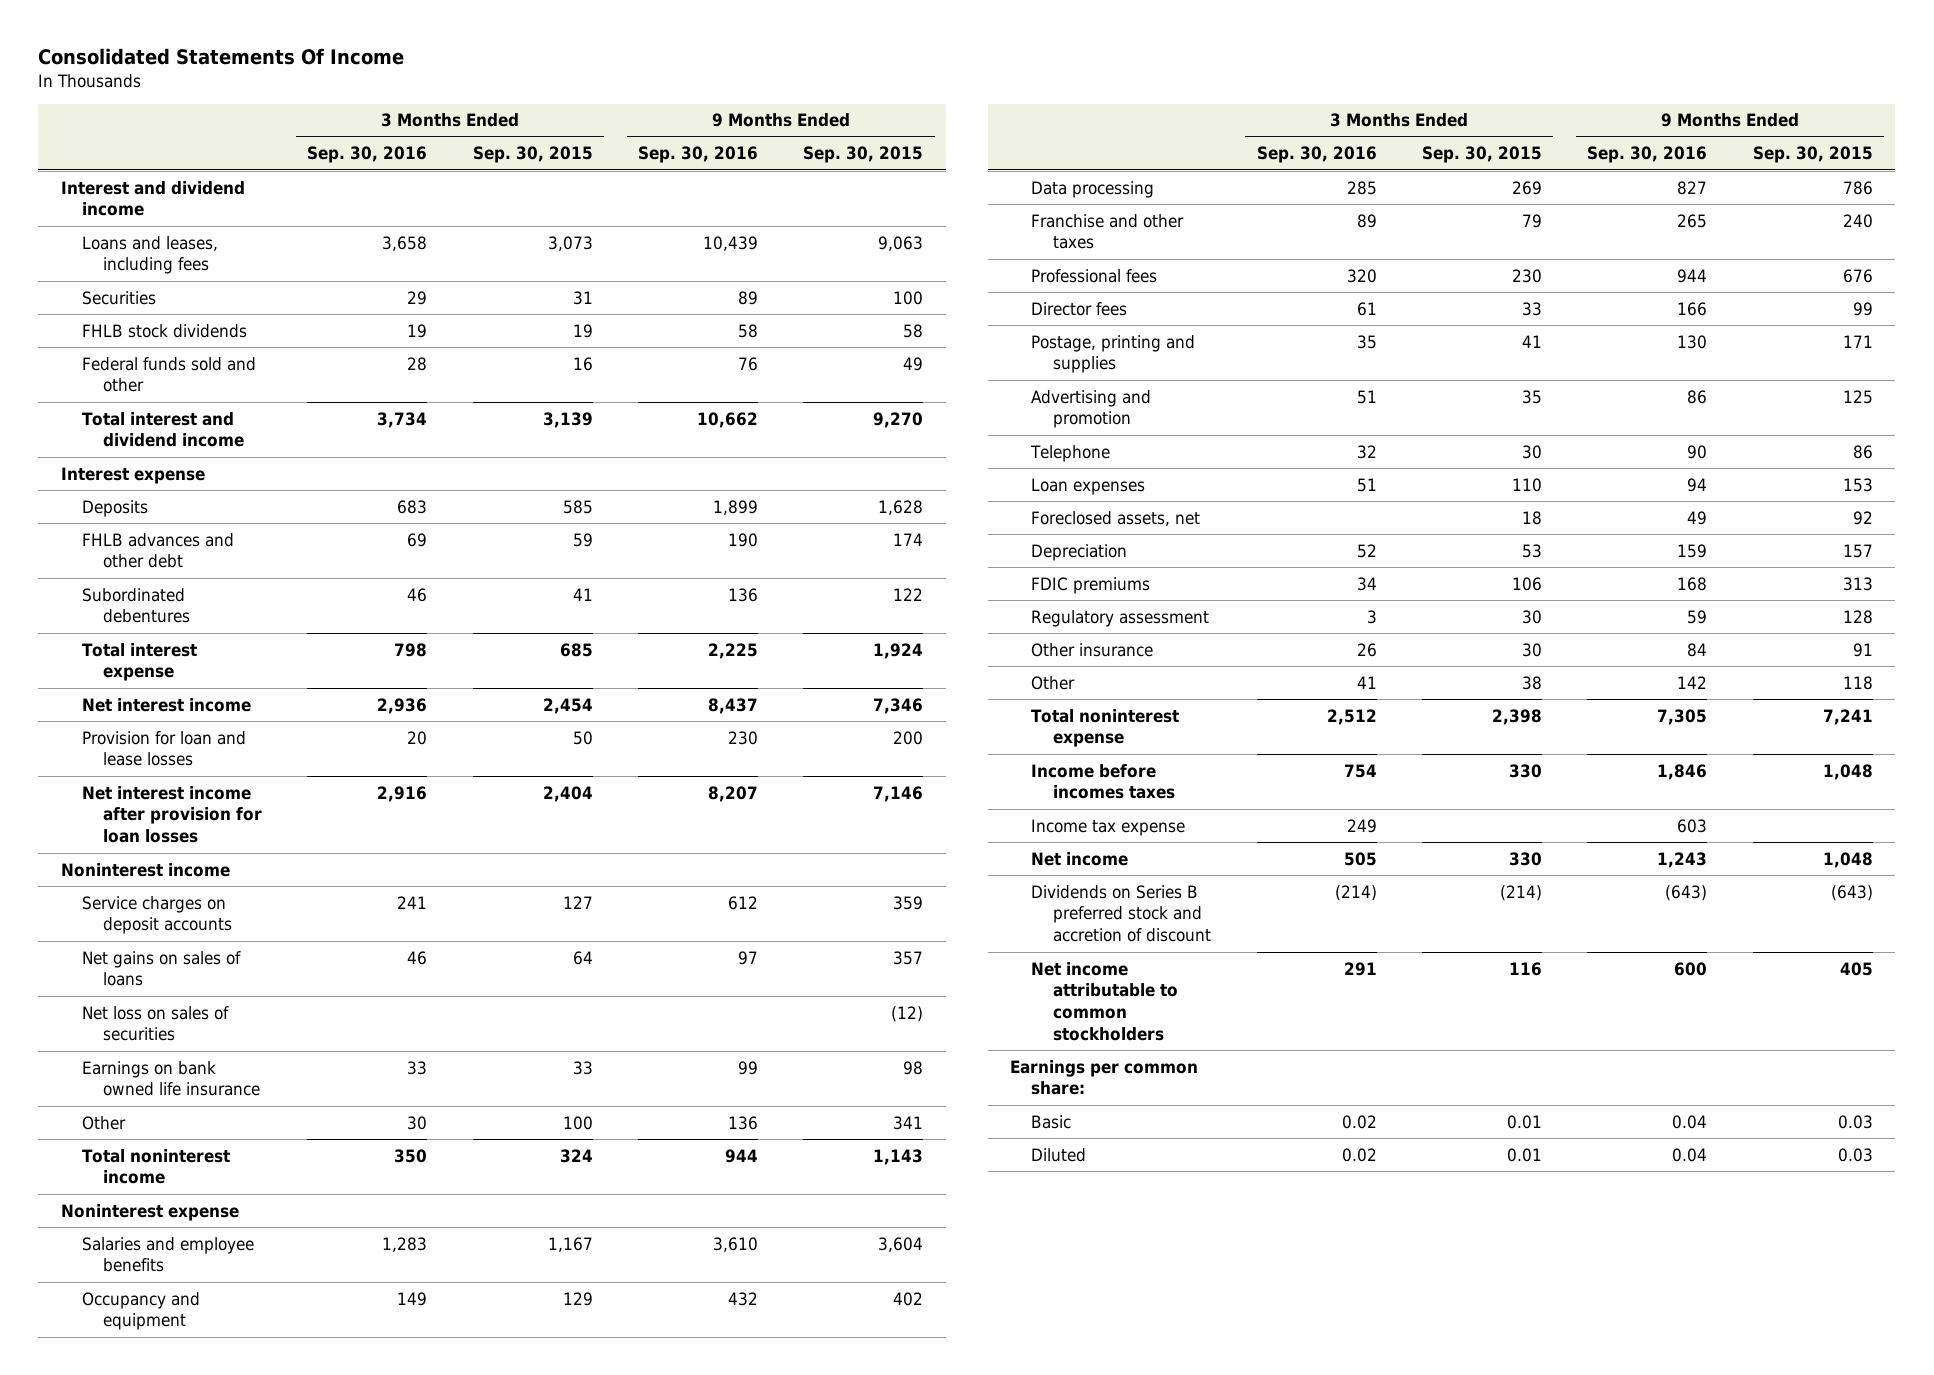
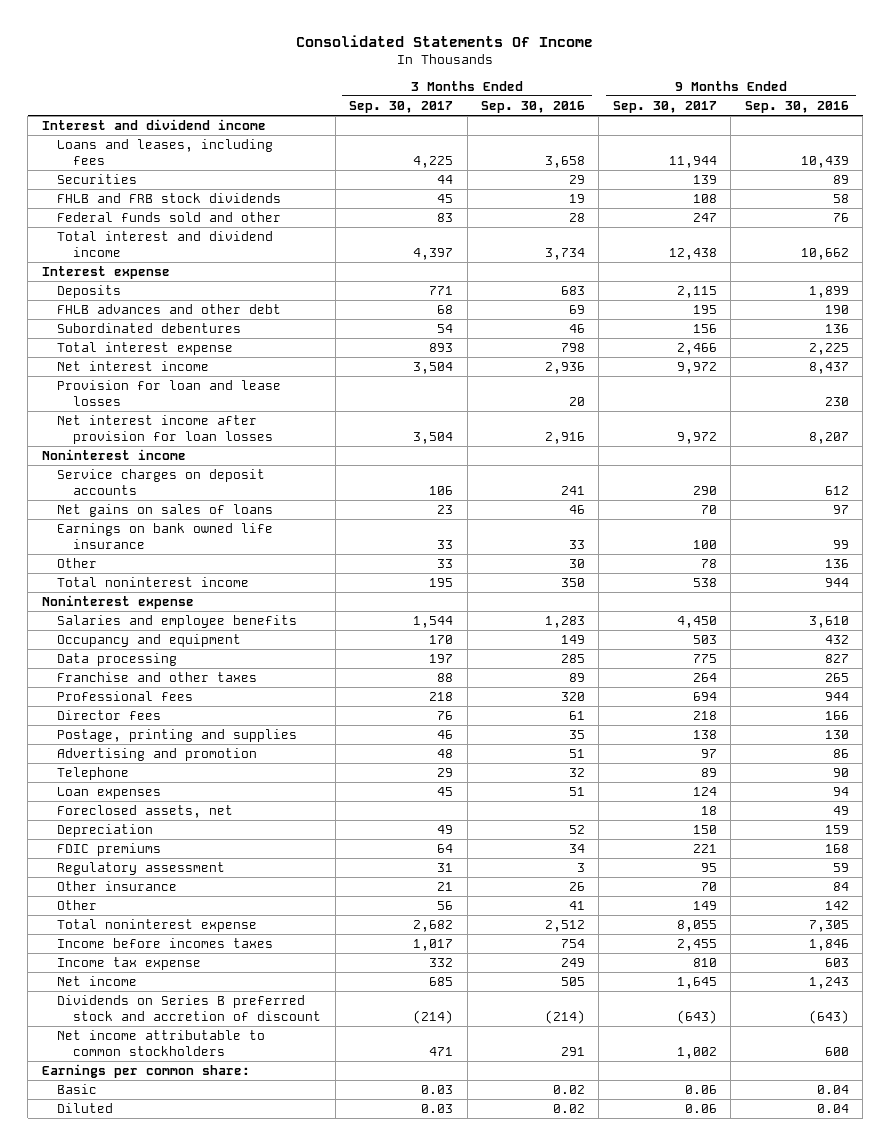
- | 3 Months Ended Sep. 30, 2016 | 3 Months Ended Sep. 30, 2015 | 9 Months Ended Sep. 30, 2016 | 9 Months Ended Sep. 30, 2015
+ | 3 Months Ended Sep. 30, 2017 | 3 Months Ended Sep. 30, 2016 | 9 Months Ended Sep. 30, 2017 | 9 Months Ended Sep. 30, 2016
- FHLB stock dividends | 19 | 19 | 58 | 58
+ FHLB and FRB stock dividends | 45 | 19 | 108 | 58
- Net loss on sales of securities | | | | (12)

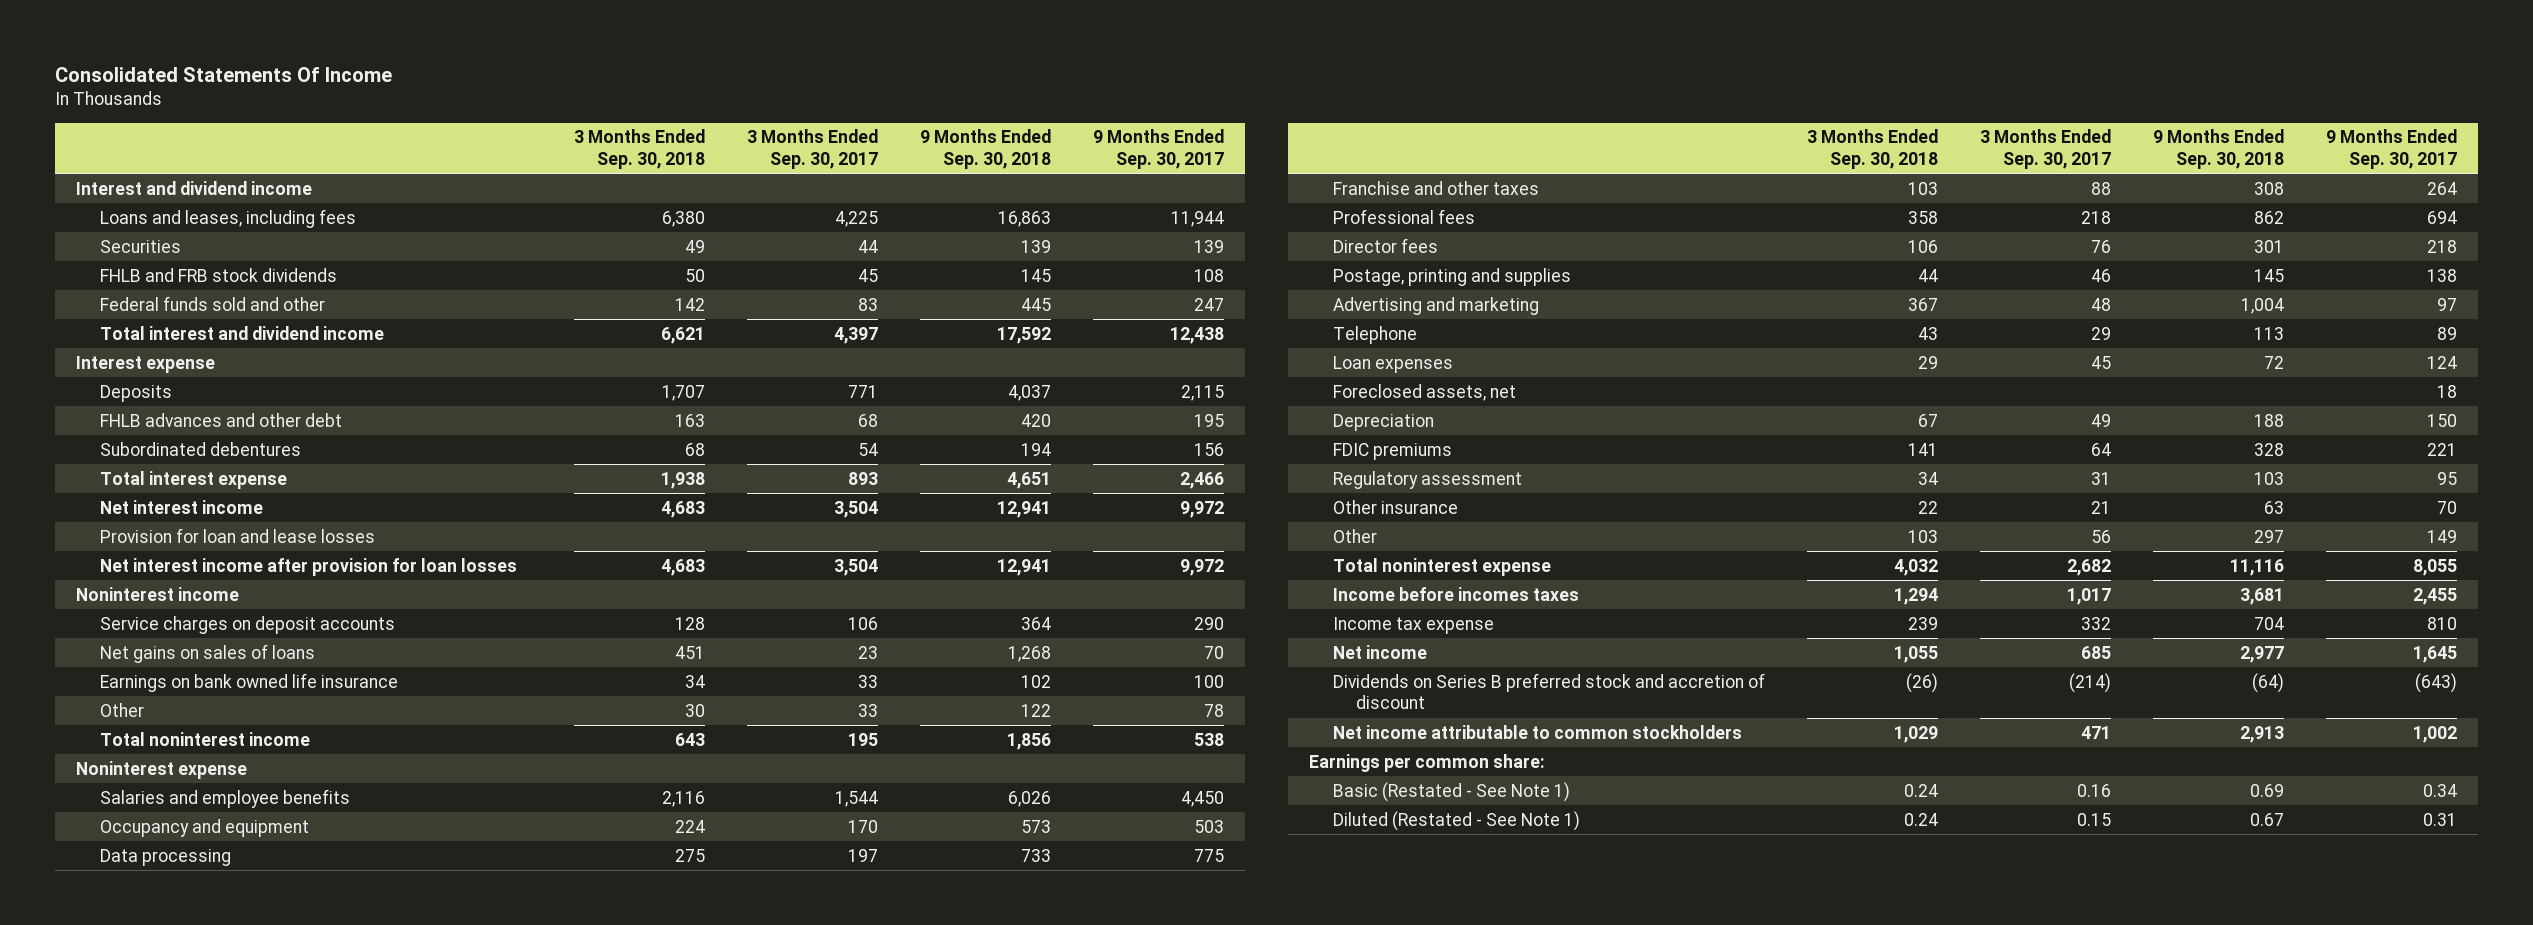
- | 3 Months Ended Sep. 30, 2017 | 3 Months Ended Sep. 30, 2016 | 9 Months Ended Sep. 30, 2017 | 9 Months Ended Sep. 30, 2016
+ | 3 Months Ended Sep. 30, 2018 | 3 Months Ended Sep. 30, 2017 | 9 Months Ended Sep. 30, 2018 | 9 Months Ended Sep. 30, 2017
- Advertising and promotion | 48 | 51 | 97 | 86
+ Advertising and marketing | 367 | 48 | 1,004 | 97
- Basic | 0.03 | 0.02 | 0.06 | 0.04
- Diluted | 0.03 | 0.02 | 0.06 | 0.04
+ Basic (Restated - See Note 1) | 0.24 | 0.16 | 0.69 | 0.34
+ Diluted (Restated - See Note 1) | 0.24 | 0.15 | 0.67 | 0.31

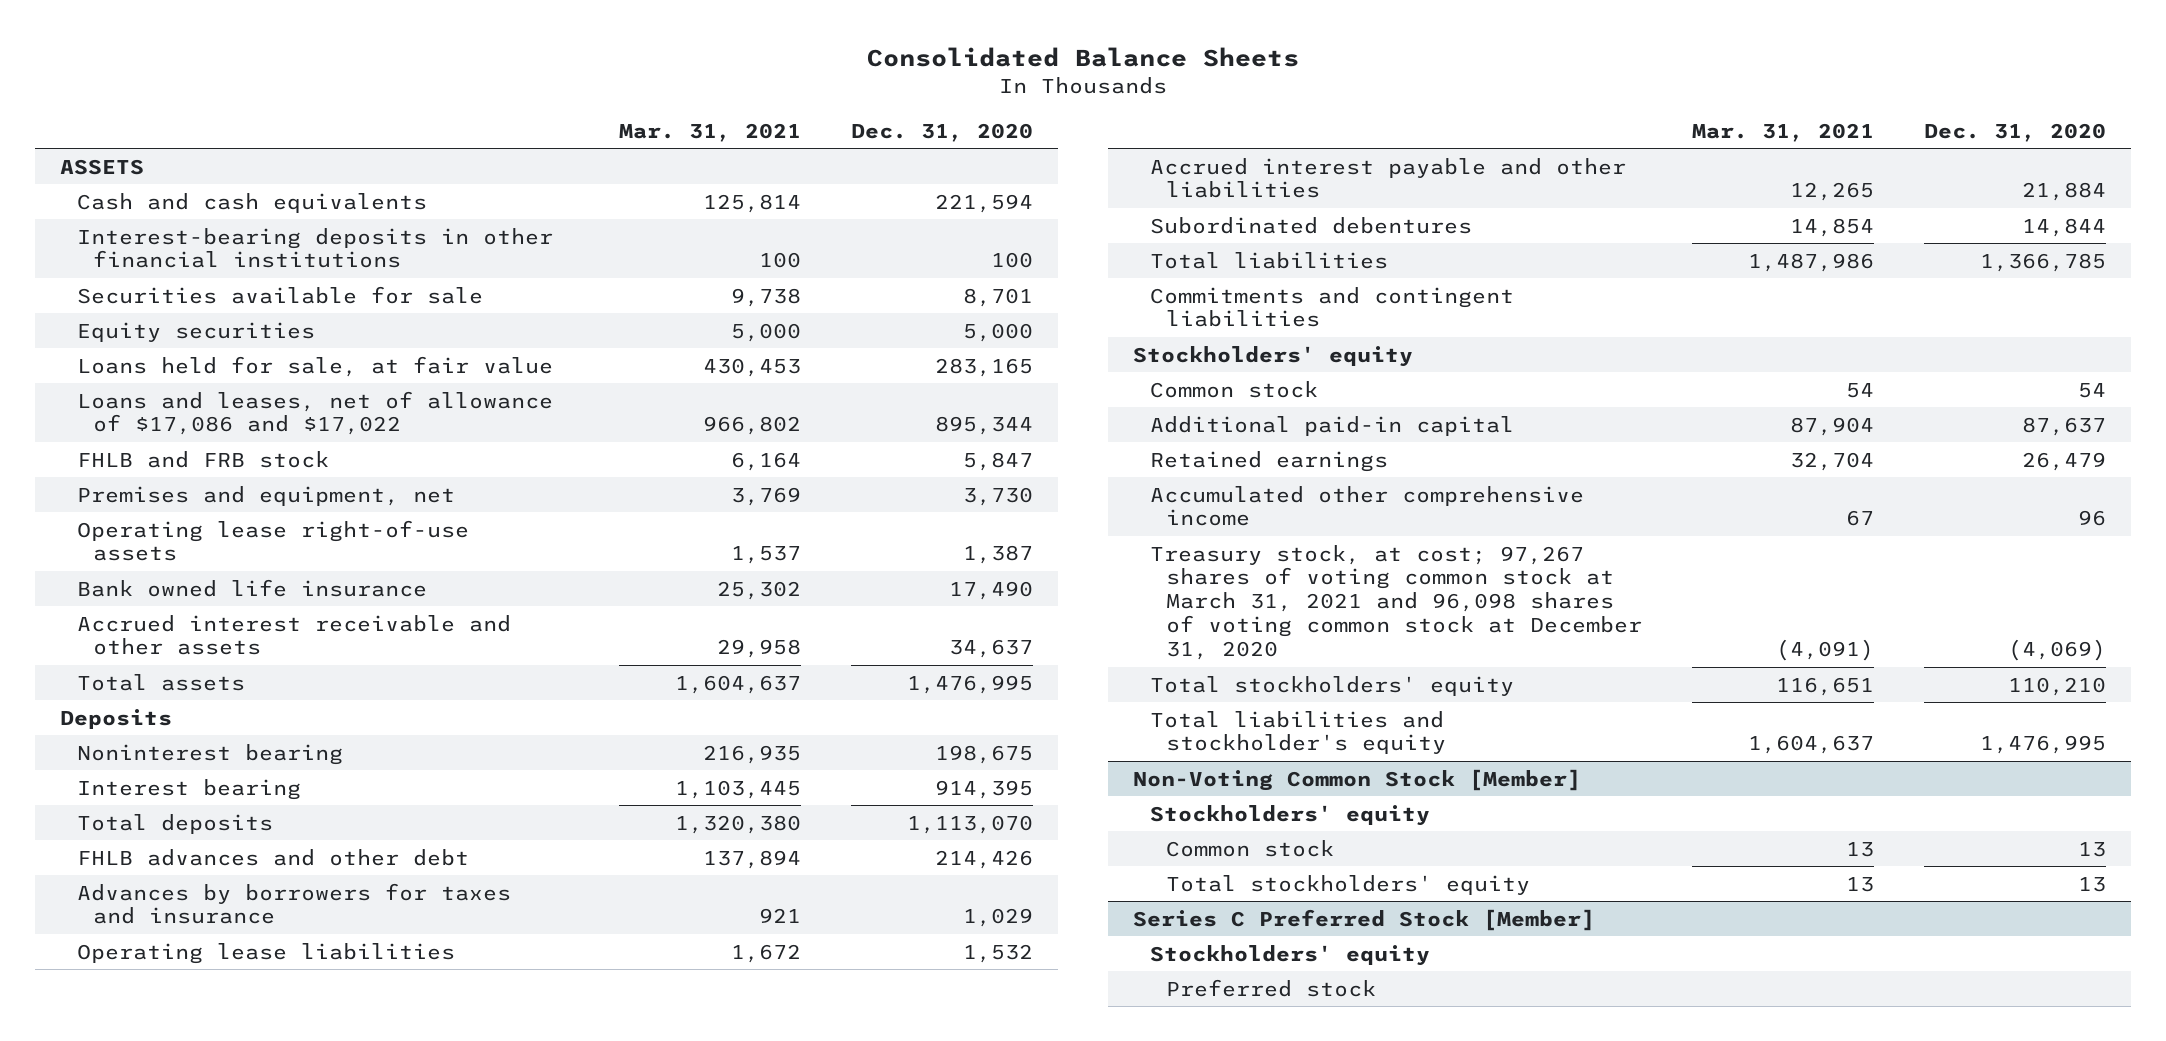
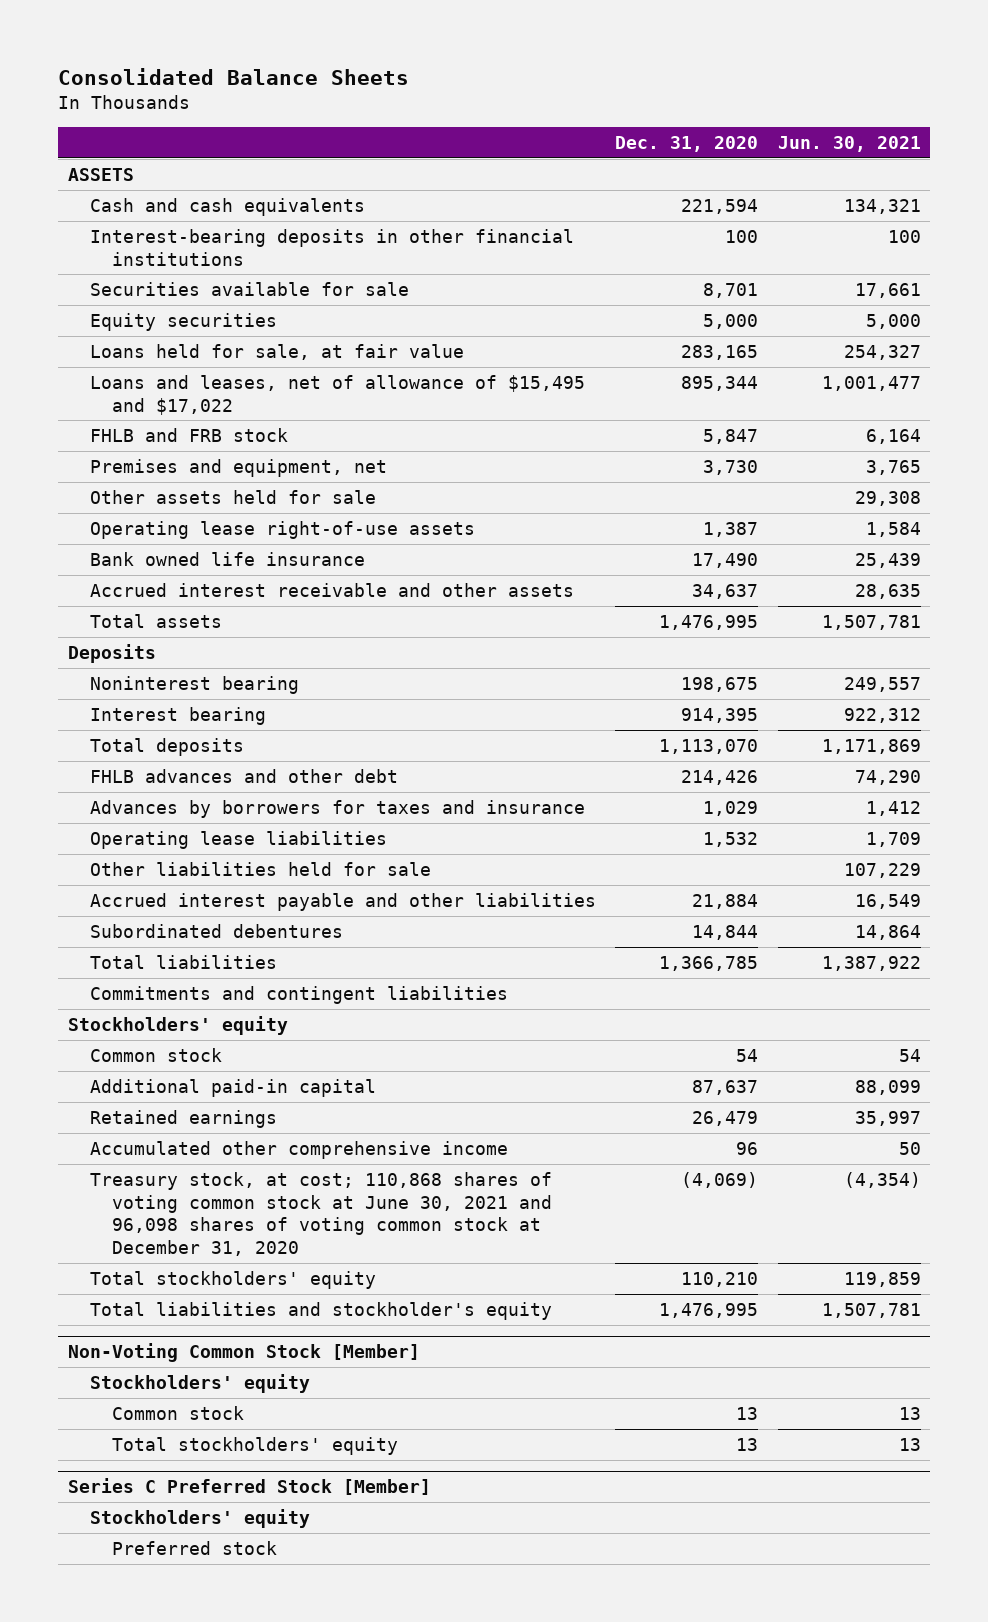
- | Mar. 31, 2021 | Dec. 31, 2020
+ | Dec. 31, 2020 | Jun. 30, 2021
- Loans and leases, net of allowance of $17,086 and $17,022 | 966,802 | 895,344
+ Loans and leases, net of allowance of $15,495 and $17,022 | 895,344 | 1,001,477
+ Other assets held for sale | | 29,308
+ Other liabilities held for sale | | 107,229
- Treasury stock, at cost; 97,267 shares of voting common stock at March 31, 2021 and 96,098 shares of voting common stock at December 31, 2020 | (4,091) | (4,069)
+ Treasury stock, at cost; 110,868 shares of voting common stock at June 30, 2021 and 96,098 shares of voting common stock at December 31, 2020 | (4,069) | (4,354)

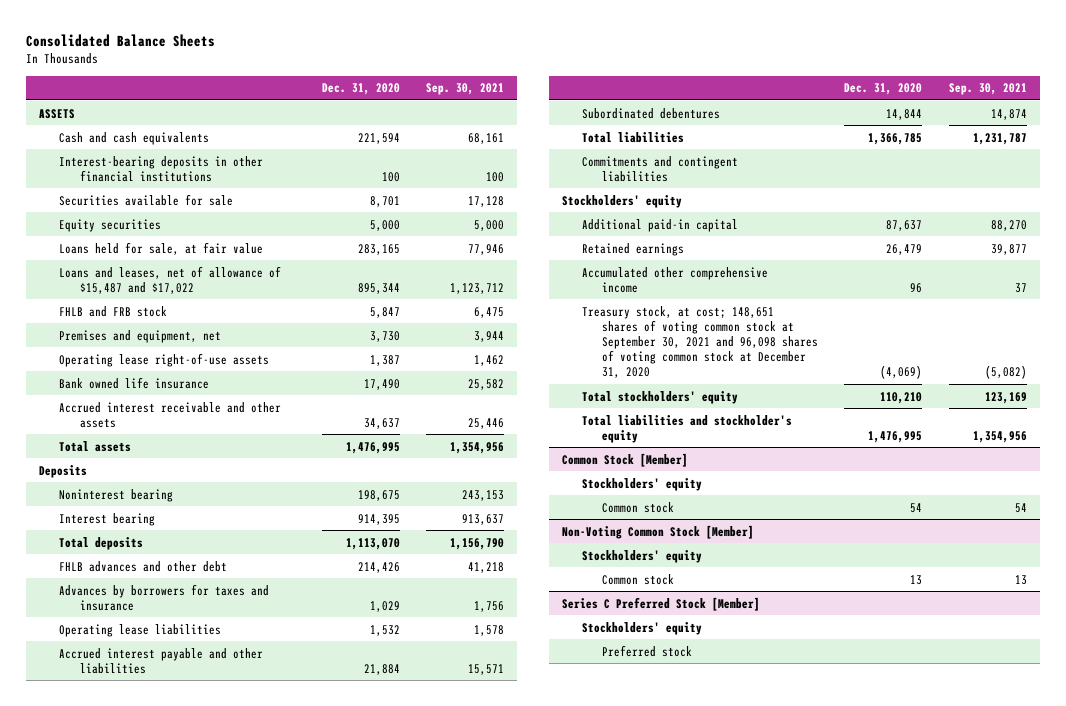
- | Dec. 31, 2020 | Jun. 30, 2021
+ | Dec. 31, 2020 | Sep. 30, 2021
- Loans and leases, net of allowance of $15,495 and $17,022 | 895,344 | 1,001,477
+ Loans and leases, net of allowance of $15,487 and $17,022 | 895,344 | 1,123,712
- Other assets held for sale | | 29,308
- Other liabilities held for sale | | 107,229
- Common stock | 54 | 54
- Treasury stock, at cost; 110,868 shares of voting common stock at June 30, 2021 and 96,098 shares of voting common stock at December 31, 2020 | (4,069) | (4,354)
+ Treasury stock, at cost; 148,651 shares of voting common stock at September 30, 2021 and 96,098 shares of voting common stock at December 31, 2020 | (4,069) | (5,082)
+ Common Stock [Member]
+ Stockholders' equity
+ Common stock | 54 | 54
@ Non-Voting Common Stock [Member]
- Total stockholders' equity | 13 | 13

